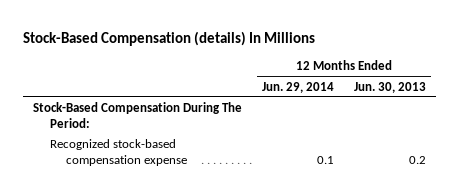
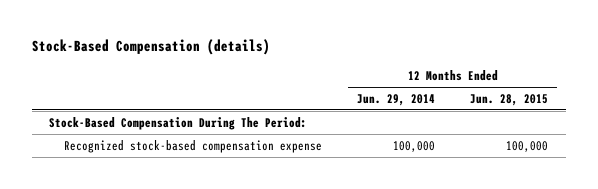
- Stock-Based Compensation (details) In Millions
+ Stock-Based Compensation (details)
- | 12 Months Ended Jun. 29, 2014 | 12 Months Ended Jun. 30, 2013
+ | 12 Months Ended Jun. 29, 2014 | 12 Months Ended Jun. 28, 2015
- Recognized stock-based compensation expense | 0.1 | 0.2
+ Recognized stock-based compensation expense | 100,000 | 100,000

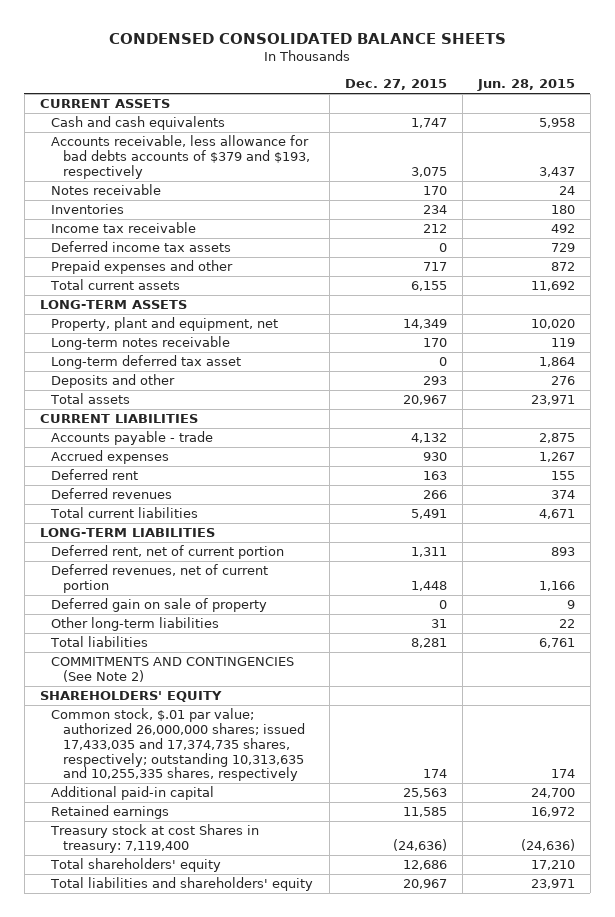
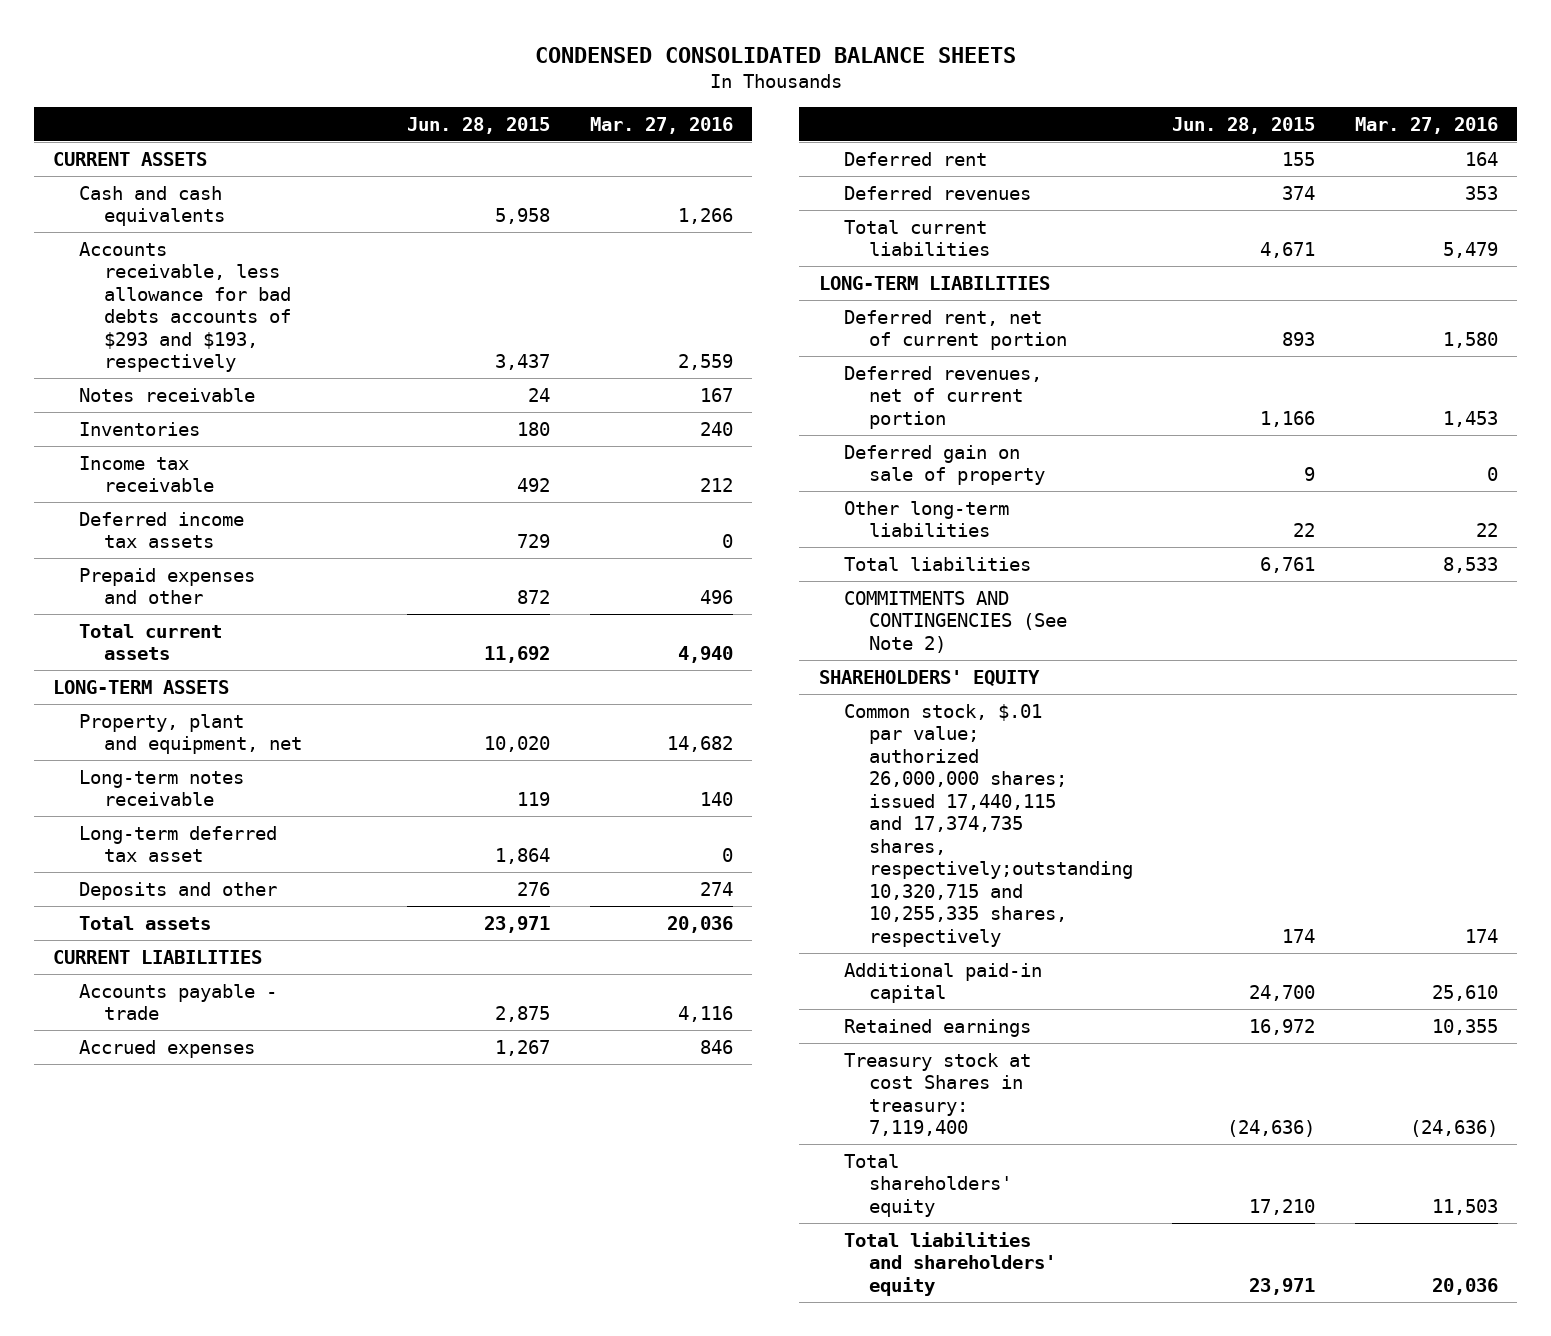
- | Dec. 27, 2015 | Jun. 28, 2015
+ | Jun. 28, 2015 | Mar. 27, 2016
- Accounts receivable, less allowance for bad debts accounts of $379 and $193, respectively | 3,075 | 3,437
+ Accounts receivable, less allowance for bad debts accounts of $293 and $193, respectively | 3,437 | 2,559
- Common stock, $.01 par value; authorized 26,000,000 shares; issued 17,433,035 and 17,374,735 shares, respectively; outstanding 10,313,635 and 10,255,335 shares, respectively | 174 | 174
+ Common stock, $.01 par value; authorized 26,000,000 shares; issued 17,440,115 and 17,374,735 shares, respectively;outstanding 10,320,715 and 10,255,335 shares, respectively | 174 | 174

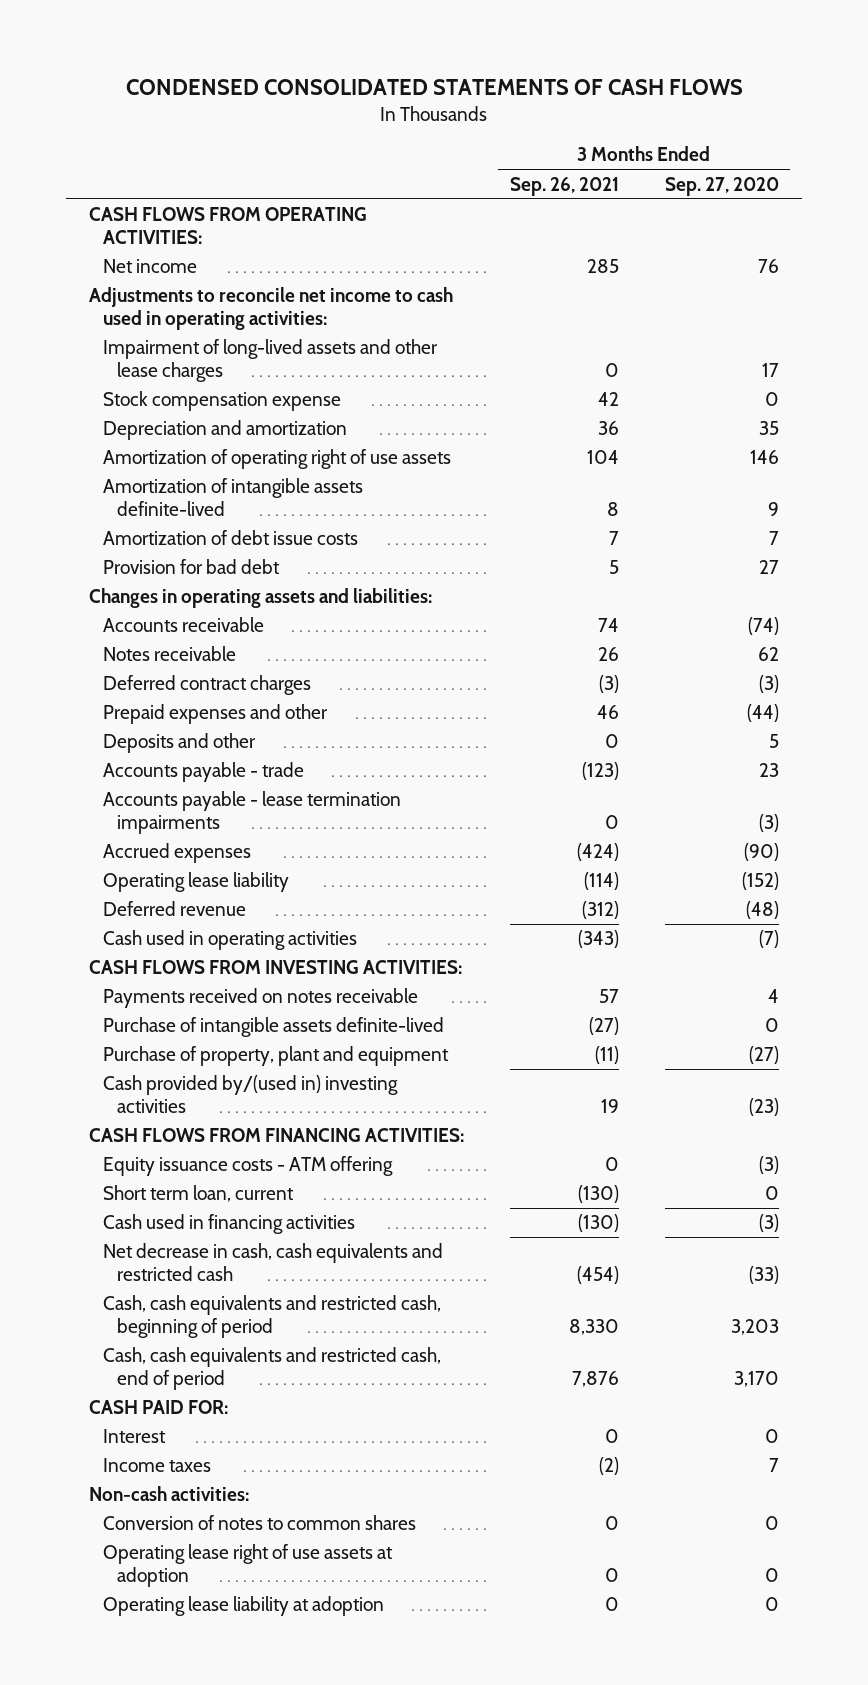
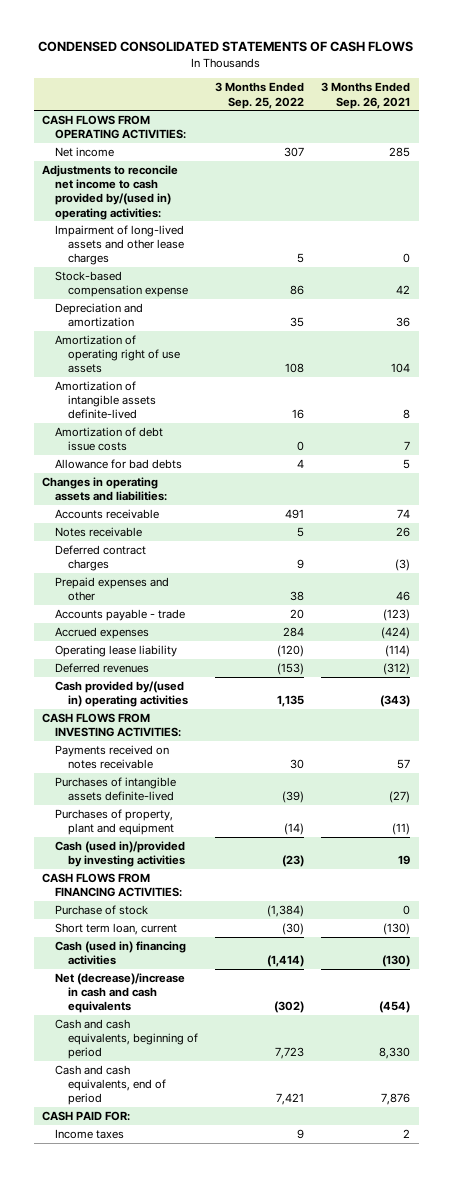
- | 3 Months Ended Sep. 26, 2021 | 3 Months Ended Sep. 27, 2020
+ | 3 Months Ended Sep. 25, 2022 | 3 Months Ended Sep. 26, 2021
- Adjustments to reconcile net income to cash used in operating activities:
+ Adjustments to reconcile net income to cash provided by/(used in) operating activities:
- Stock compensation expense | 42 | 0
+ Stock-based compensation expense | 86 | 42
- Provision for bad debt | 5 | 27
+ Allowance for bad debts | 4 | 5
- Deposits and other | 0 | 5
- Accounts payable - lease termination impairments | 0 | (3)
- Deferred revenue | (312) | (48)
- Cash used in operating activities | (343) | (7)
+ Deferred revenues | (153) | (312)
+ Cash provided by/(used in) operating activities | 1,135 | (343)
- Purchase of intangible assets definite-lived | (27) | 0
- Purchase of property, plant and equipment | (11) | (27)
- Cash provided by/(used in) investing activities | 19 | (23)
+ Purchases of intangible assets definite-lived | (39) | (27)
+ Purchases of property, plant and equipment | (14) | (11)
+ Cash (used in)/provided by investing activities | (23) | 19
- Equity issuance costs - ATM offering | 0 | (3)
+ Purchase of stock | (1,384) | 0
- Cash used in financing activities | (130) | (3)
- Net decrease in cash, cash equivalents and restricted cash | (454) | (33)
- Cash, cash equivalents and restricted cash, beginning of period | 8,330 | 3,203
- Cash, cash equivalents and restricted cash, end of period | 7,876 | 3,170
+ Cash (used in) financing activities | (1,414) | (130)
+ Net (decrease)/increase in cash and cash equivalents | (302) | (454)
+ Cash and cash equivalents, beginning of period | 7,723 | 8,330
+ Cash and cash equivalents, end of period | 7,421 | 7,876
- Interest | 0 | 0
- Income taxes | (2) | 7
- Non-cash activities:
- Conversion of notes to common shares | 0 | 0
- Operating lease right of use assets at adoption | 0 | 0
- Operating lease liability at adoption | 0 | 0
+ Income taxes | 9 | 2

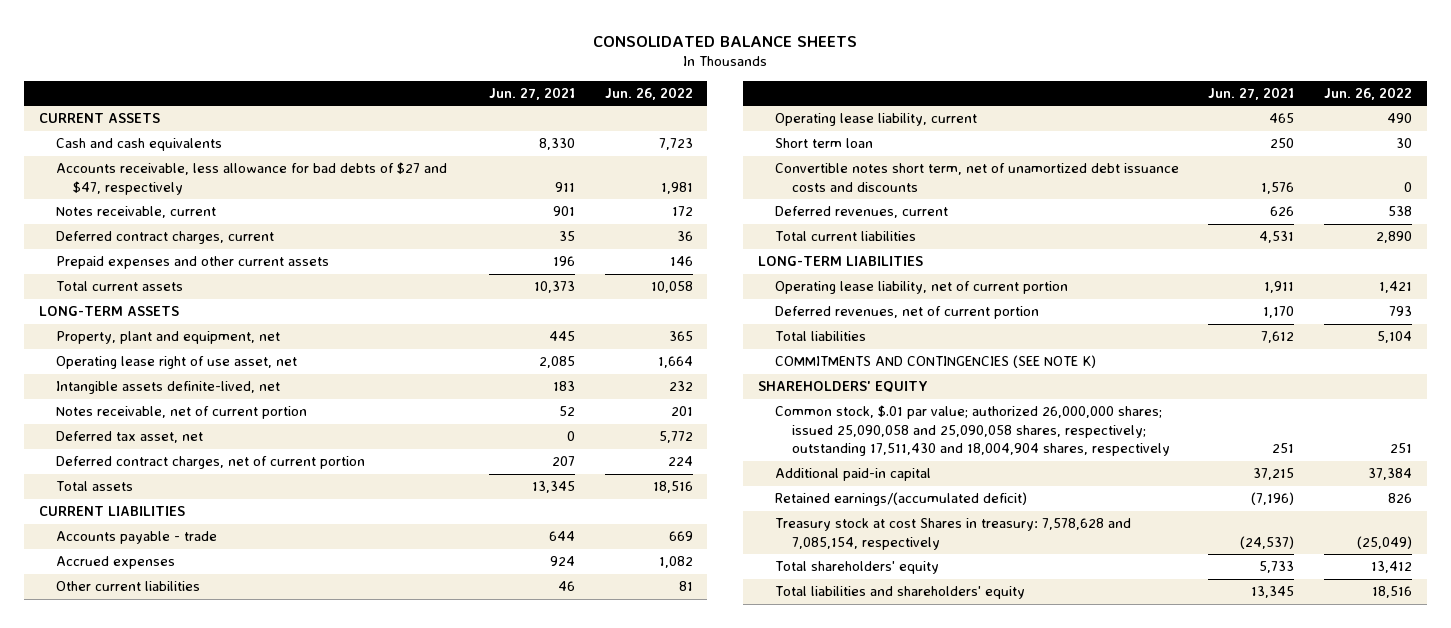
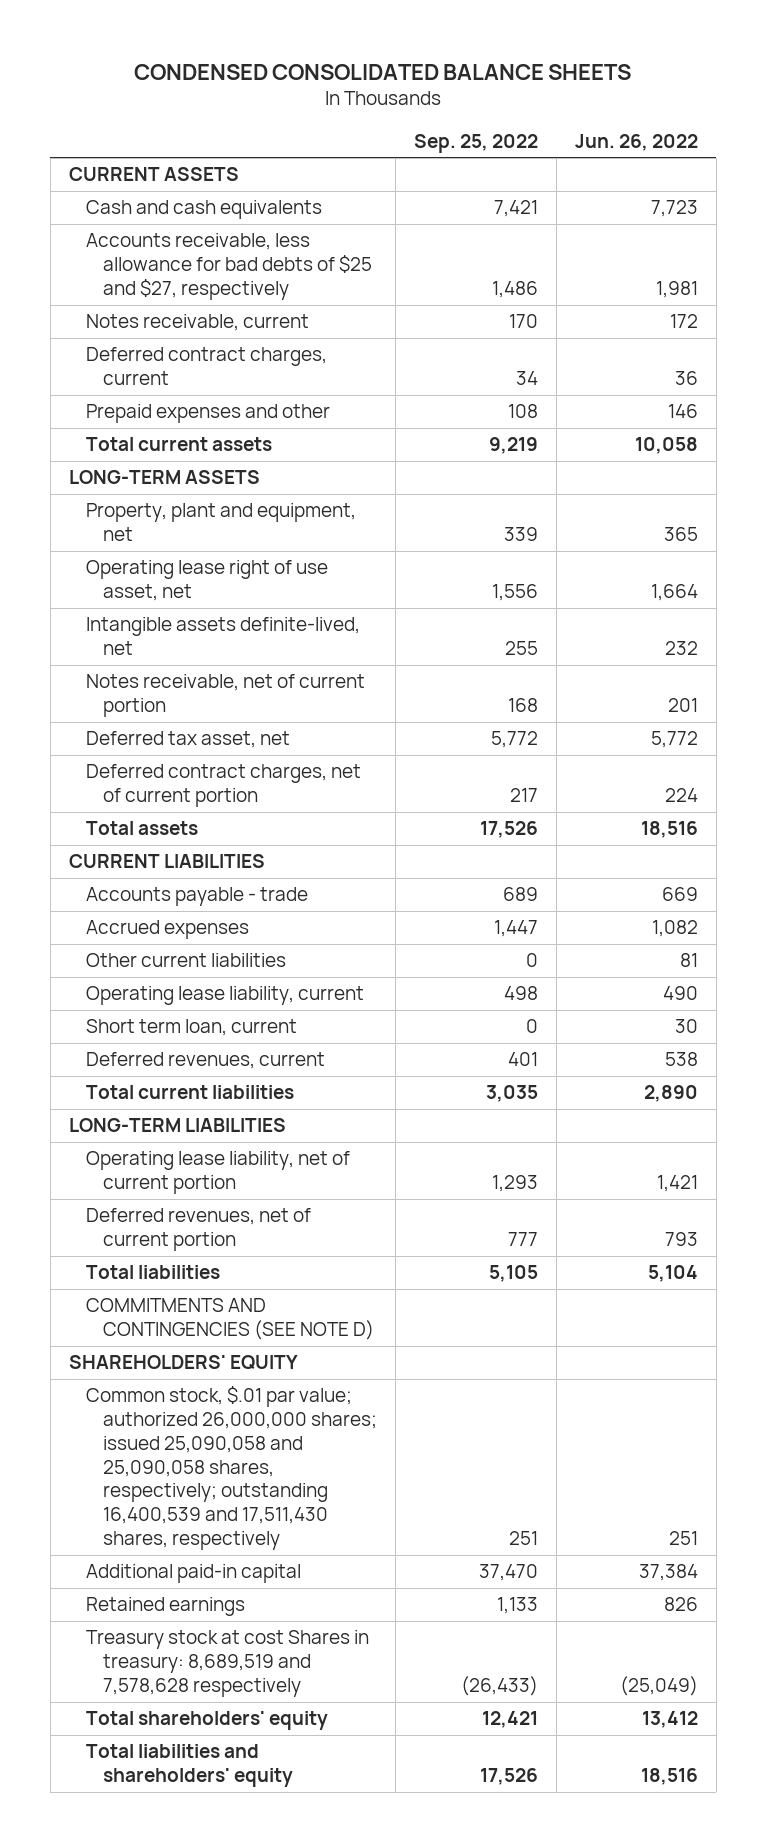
- CONSOLIDATED BALANCE SHEETS
+ CONDENSED CONSOLIDATED BALANCE SHEETS
- | Jun. 27, 2021 | Jun. 26, 2022
+ | Sep. 25, 2022 | Jun. 26, 2022
- Accounts receivable, less allowance for bad debts of $27 and $47, respectively | 911 | 1,981
+ Accounts receivable, less allowance for bad debts of $25 and $27, respectively | 1,486 | 1,981
- Prepaid expenses and other current assets | 196 | 146
+ Prepaid expenses and other | 108 | 146
- Short term loan | 250 | 30
- Convertible notes short term, net of unamortized debt issuance costs and discounts | 1,576 | 0
+ Short term loan, current | 0 | 30
- COMMITMENTS AND CONTINGENCIES (SEE NOTE K)
+ COMMITMENTS AND CONTINGENCIES (SEE NOTE D)
- Common stock, $.01 par value; authorized 26,000,000 shares; issued 25,090,058 and 25,090,058 shares, respectively; outstanding 17,511,430 and 18,004,904 shares, respectively | 251 | 251
+ Common stock, $.01 par value; authorized 26,000,000 shares; issued 25,090,058 and 25,090,058 shares, respectively; outstanding 16,400,539 and 17,511,430 shares, respectively | 251 | 251
- Retained earnings/(accumulated deficit) | (7,196) | 826
- Treasury stock at cost Shares in treasury: 7,578,628 and 7,085,154, respectively | (24,537) | (25,049)
+ Retained earnings | 1,133 | 826
+ Treasury stock at cost Shares in treasury: 8,689,519 and 7,578,628 respectively | (26,433) | (25,049)

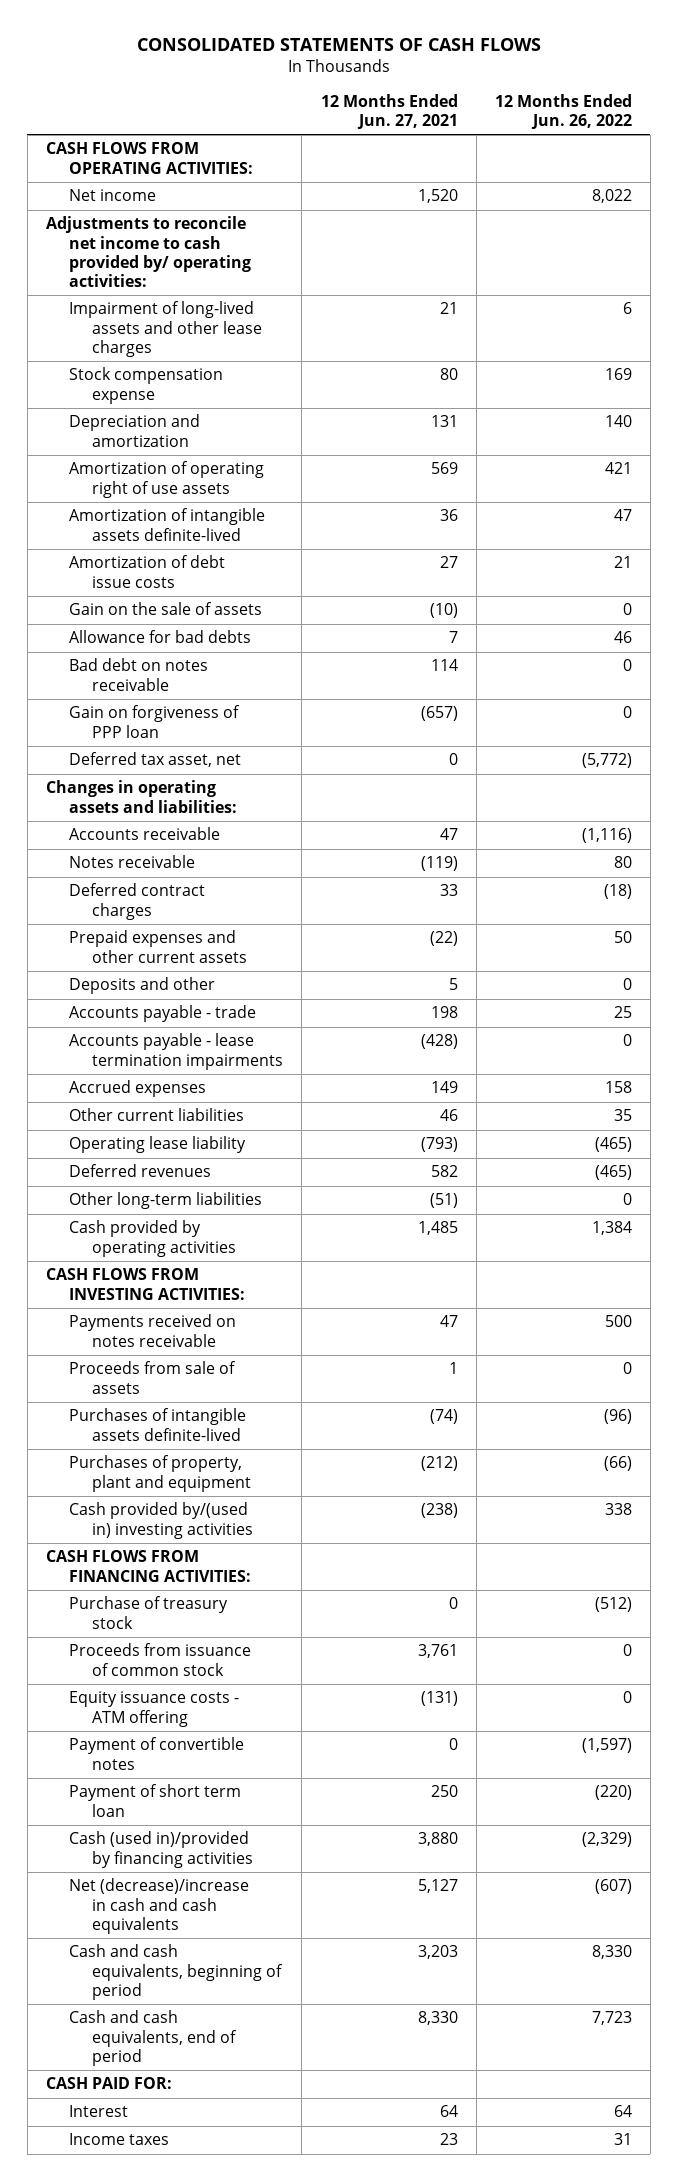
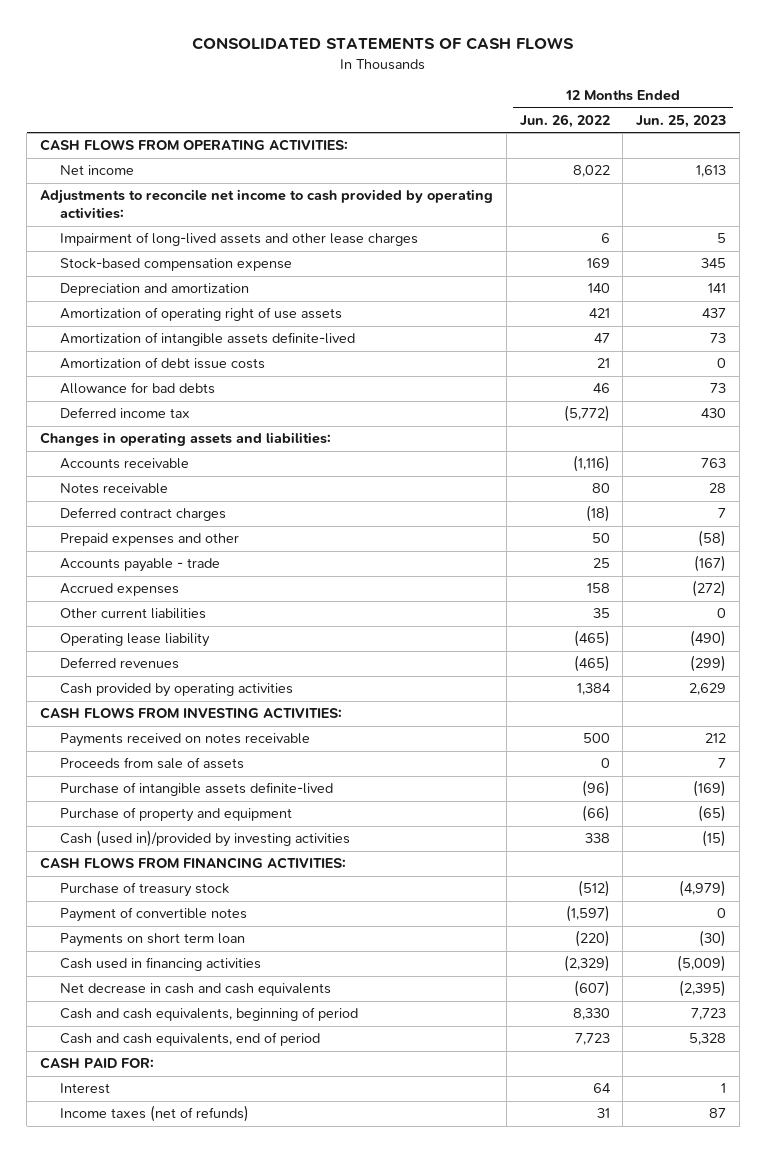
- | 12 Months Ended Jun. 27, 2021 | 12 Months Ended Jun. 26, 2022
+ | 12 Months Ended Jun. 26, 2022 | 12 Months Ended Jun. 25, 2023
- Adjustments to reconcile net income to cash provided by/ operating activities:
+ Adjustments to reconcile net income to cash provided by operating activities:
- Stock compensation expense | 80 | 169
+ Stock-based compensation expense | 169 | 345
- Gain on the sale of assets | (10) | 0
- Bad debt on notes receivable | 114 | 0
- Gain on forgiveness of PPP loan | (657) | 0
- Deferred tax asset, net | 0 | (5,772)
+ Deferred income tax | (5,772) | 430
- Prepaid expenses and other current assets | (22) | 50
- Deposits and other | 5 | 0
+ Prepaid expenses and other | 50 | (58)
- Accounts payable - lease termination impairments | (428) | 0
- Other long-term liabilities | (51) | 0
- Purchases of intangible assets definite-lived | (74) | (96)
- Purchases of property, plant and equipment | (212) | (66)
- Cash provided by/(used in) investing activities | (238) | 338
+ Purchase of intangible assets definite-lived | (96) | (169)
+ Purchase of property and equipment | (66) | (65)
+ Cash (used in)/provided by investing activities | 338 | (15)
- Proceeds from issuance of common stock | 3,761 | 0
- Equity issuance costs - ATM offering | (131) | 0
- Payment of short term loan | 250 | (220)
- Cash (used in)/provided by financing activities | 3,880 | (2,329)
- Net (decrease)/increase in cash and cash equivalents | 5,127 | (607)
+ Payments on short term loan | (220) | (30)
+ Cash used in financing activities | (2,329) | (5,009)
+ Net decrease in cash and cash equivalents | (607) | (2,395)
- Income taxes | 23 | 31
+ Income taxes (net of refunds) | 31 | 87

